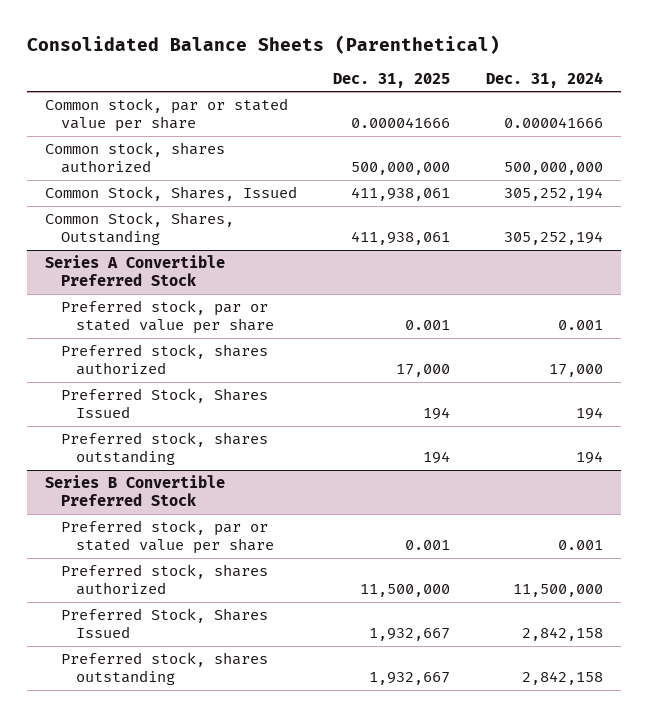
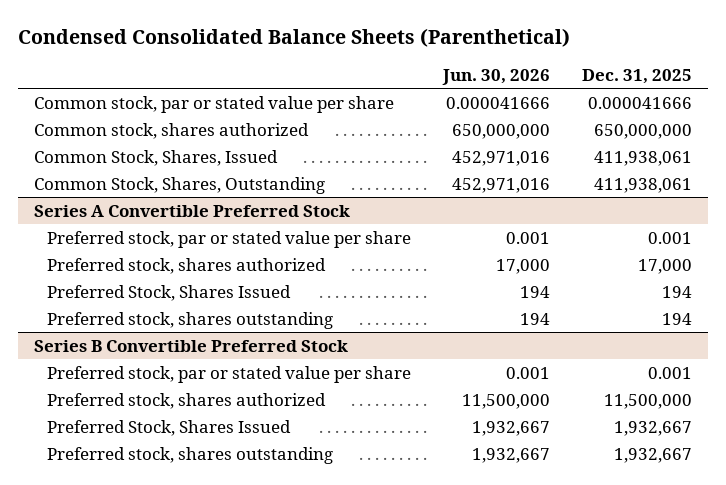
- Consolidated Balance Sheets (Parenthetical)
+ Condensed Consolidated Balance Sheets (Parenthetical)
- | Dec. 31, 2025 | Dec. 31, 2024
+ | Jun. 30, 2026 | Dec. 31, 2025
- Common stock, shares authorized | 500,000,000 | 500,000,000
+ Common stock, shares authorized | 650,000,000 | 650,000,000

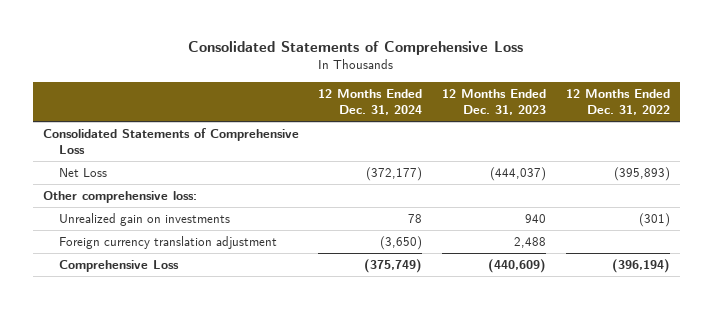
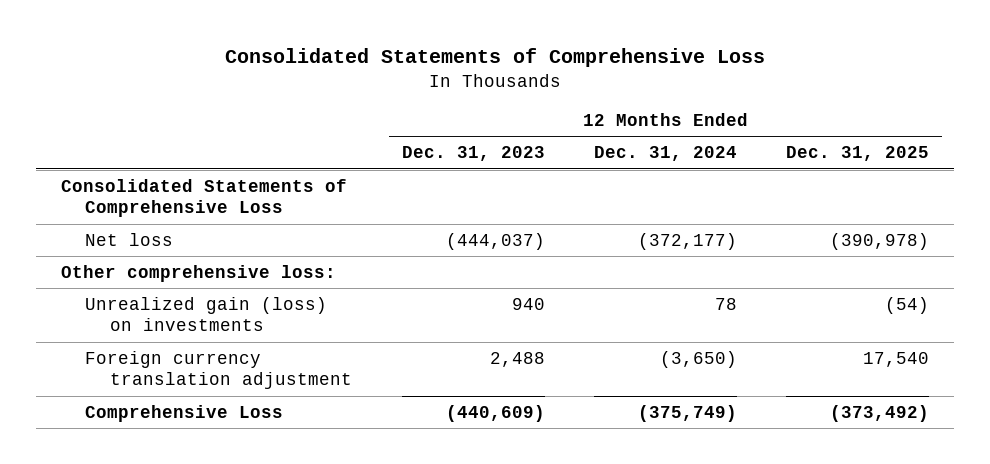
- | 12 Months Ended Dec. 31, 2024 | 12 Months Ended Dec. 31, 2023 | 12 Months Ended Dec. 31, 2022
+ | 12 Months Ended Dec. 31, 2023 | 12 Months Ended Dec. 31, 2024 | 12 Months Ended Dec. 31, 2025
- Net Loss | (372,177) | (444,037) | (395,893)
+ Net loss | (444,037) | (372,177) | (390,978)
- Unrealized gain on investments | 78 | 940 | (301)
+ Unrealized gain (loss) on investments | 940 | 78 | (54)

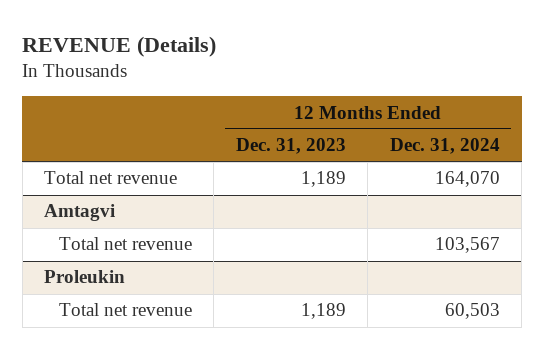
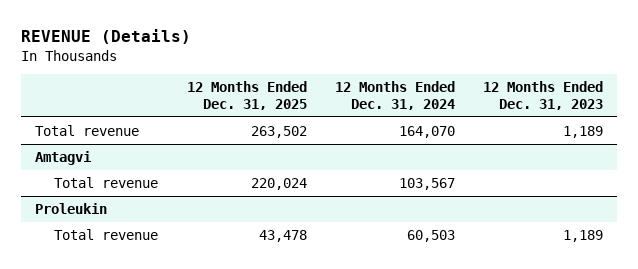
- | 12 Months Ended Dec. 31, 2023 | 12 Months Ended Dec. 31, 2024
+ | 12 Months Ended Dec. 31, 2025 | 12 Months Ended Dec. 31, 2024 | 12 Months Ended Dec. 31, 2023
- Total net revenue | 1,189 | 164,070
+ Total revenue | 263,502 | 164,070 | 1,189
@ Amtagvi
- Total net revenue | | 103,567
+ Total revenue | 220,024 | 103,567 |
@ Proleukin
- Total net revenue | 1,189 | 60,503
+ Total revenue | 43,478 | 60,503 | 1,189

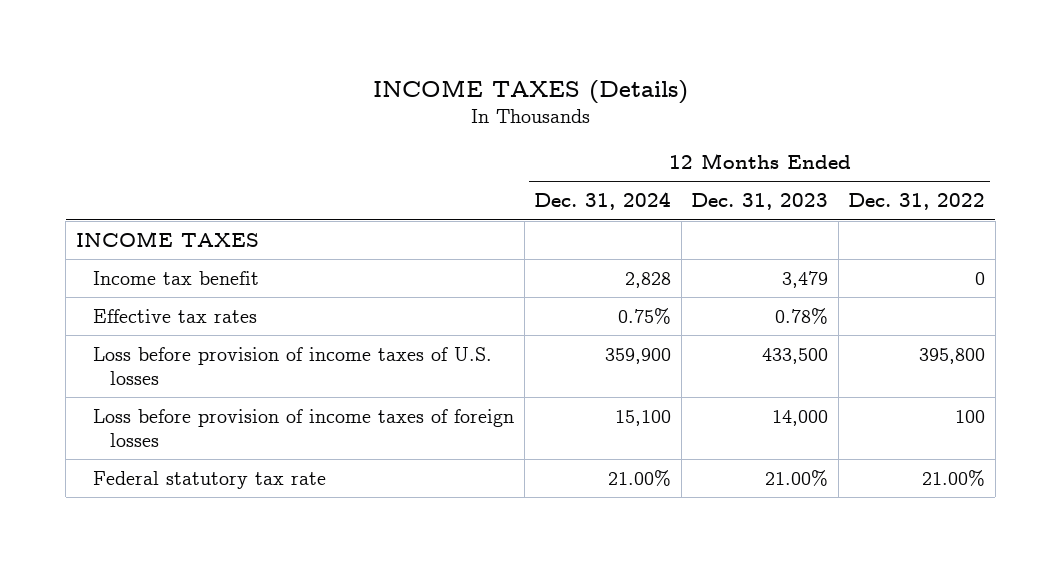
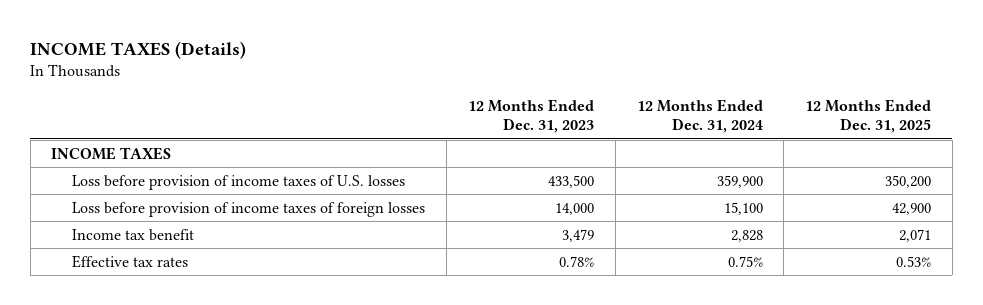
- | 12 Months Ended Dec. 31, 2024 | 12 Months Ended Dec. 31, 2023 | 12 Months Ended Dec. 31, 2022
+ | 12 Months Ended Dec. 31, 2023 | 12 Months Ended Dec. 31, 2024 | 12 Months Ended Dec. 31, 2025
- Federal statutory tax rate | 21.00% | 21.00% | 21.00%
moved down: Income tax benefit | 3,479 | 2,828 | 2,071
moved down: Effective tax rates | 0.78% | 0.75% | 0.53%

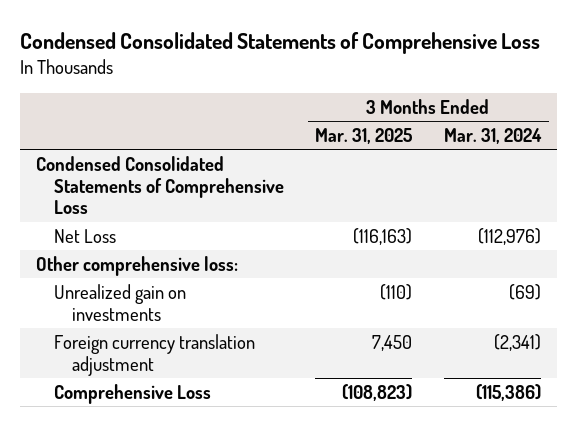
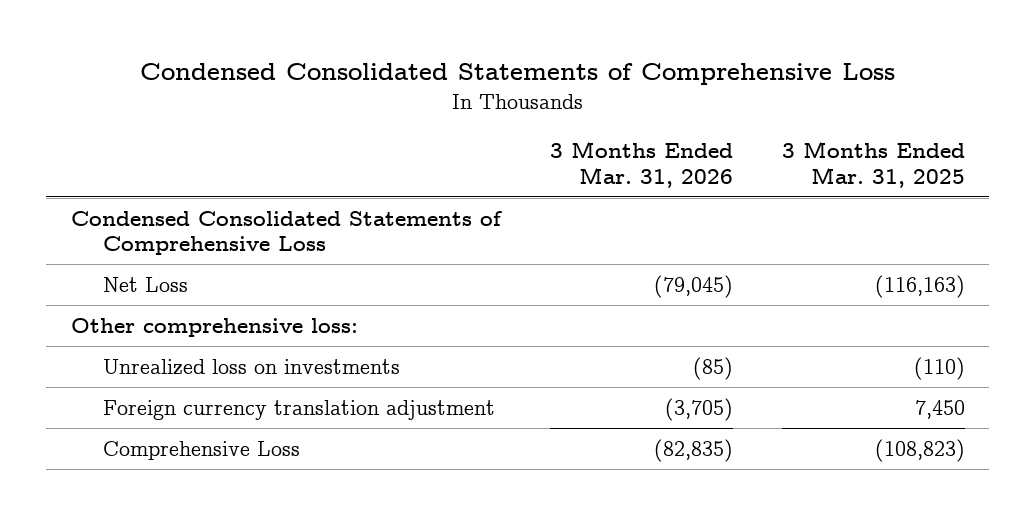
- | 3 Months Ended Mar. 31, 2025 | 3 Months Ended Mar. 31, 2024
+ | 3 Months Ended Mar. 31, 2026 | 3 Months Ended Mar. 31, 2025
- Unrealized gain on investments | (110) | (69)
+ Unrealized loss on investments | (85) | (110)

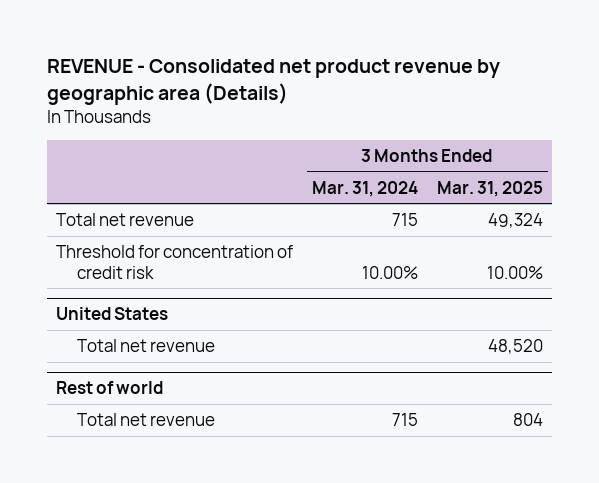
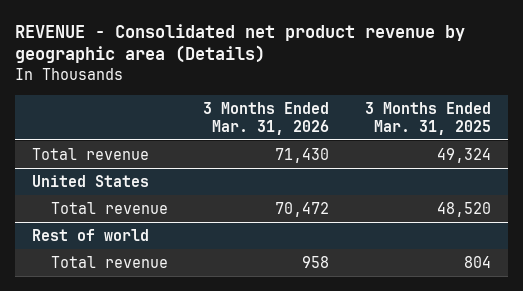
- | 3 Months Ended Mar. 31, 2024 | 3 Months Ended Mar. 31, 2025
+ | 3 Months Ended Mar. 31, 2026 | 3 Months Ended Mar. 31, 2025
- Total net revenue | 715 | 49,324
- Threshold for concentration of credit risk | 10.00% | 10.00%
+ Total revenue | 71,430 | 49,324
@ United States
- Total net revenue | | 48,520
+ Total revenue | 70,472 | 48,520
@ Rest of world
- Total net revenue | 715 | 804
+ Total revenue | 958 | 804

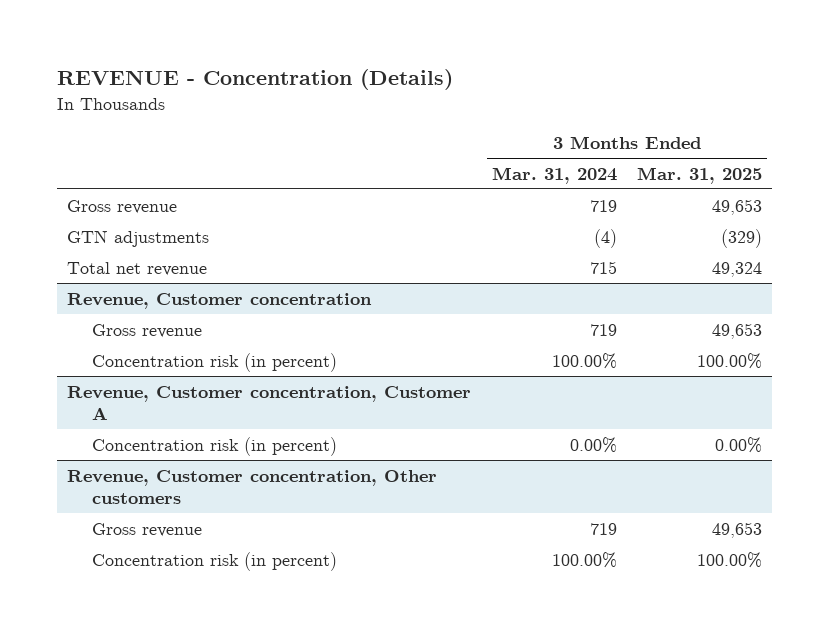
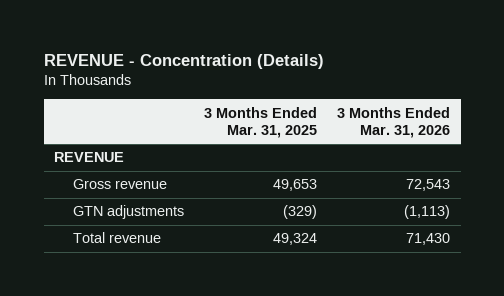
- | 3 Months Ended Mar. 31, 2024 | 3 Months Ended Mar. 31, 2025
+ | 3 Months Ended Mar. 31, 2025 | 3 Months Ended Mar. 31, 2026
+ REVENUE
- Total net revenue | 715 | 49,324
- Revenue, Customer concentration
- Gross revenue | 719 | 49,653
- Concentration risk (in percent) | 100.00% | 100.00%
- Revenue, Customer concentration, Customer A
- Concentration risk (in percent) | 0.00% | 0.00%
- Revenue, Customer concentration, Other customers
- Gross revenue | 719 | 49,653
- Concentration risk (in percent) | 100.00% | 100.00%
+ Total revenue | 49,324 | 71,430

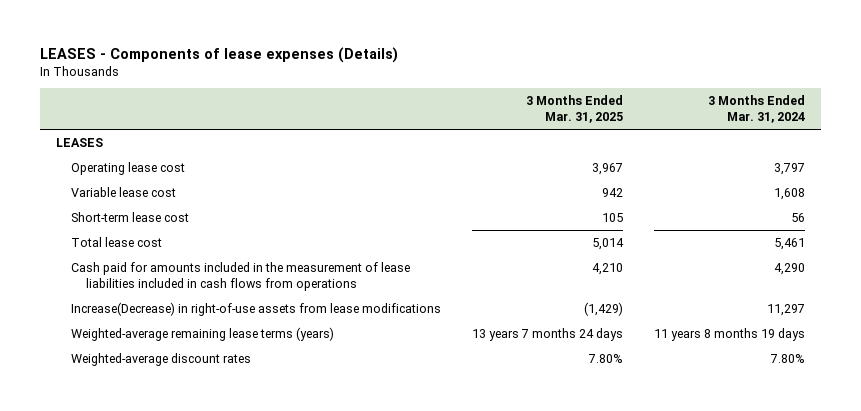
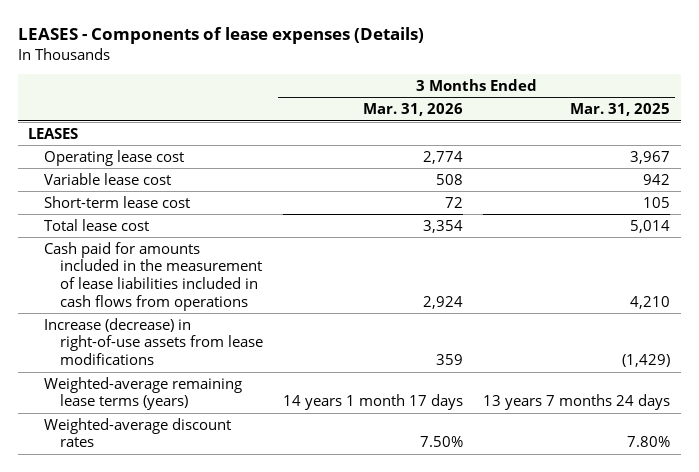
- | 3 Months Ended Mar. 31, 2025 | 3 Months Ended Mar. 31, 2024
+ | 3 Months Ended Mar. 31, 2026 | 3 Months Ended Mar. 31, 2025
- Increase(Decrease) in right-of-use assets from lease modifications | (1,429) | 11,297
+ Increase (decrease) in right-of-use assets from lease modifications | 359 | (1,429)

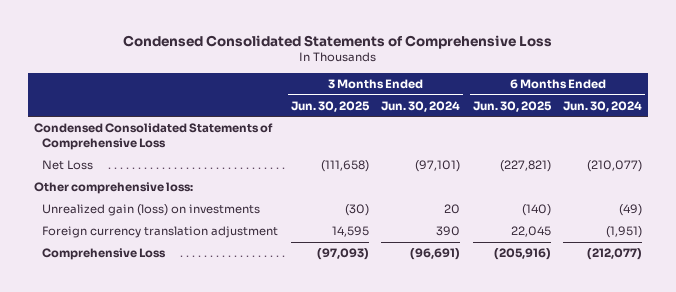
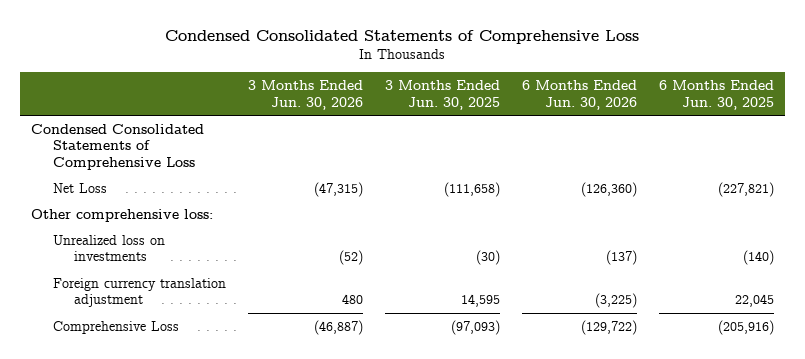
- | 3 Months Ended Jun. 30, 2025 | 3 Months Ended Jun. 30, 2024 | 6 Months Ended Jun. 30, 2025 | 6 Months Ended Jun. 30, 2024
+ | 3 Months Ended Jun. 30, 2026 | 3 Months Ended Jun. 30, 2025 | 6 Months Ended Jun. 30, 2026 | 6 Months Ended Jun. 30, 2025
- Unrealized gain (loss) on investments | (30) | 20 | (140) | (49)
+ Unrealized loss on investments | (52) | (30) | (137) | (140)

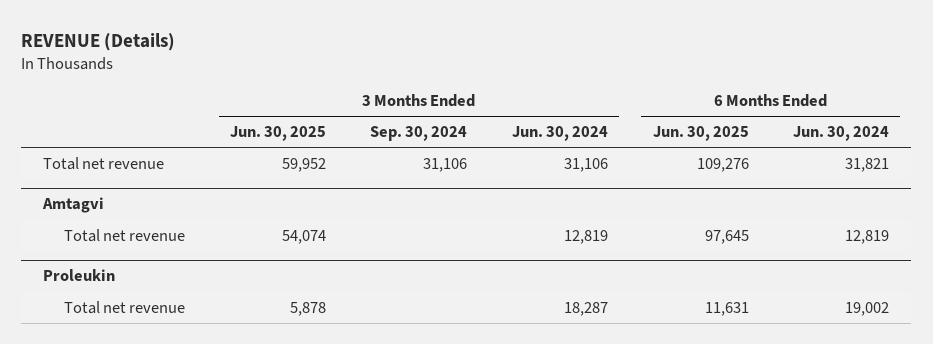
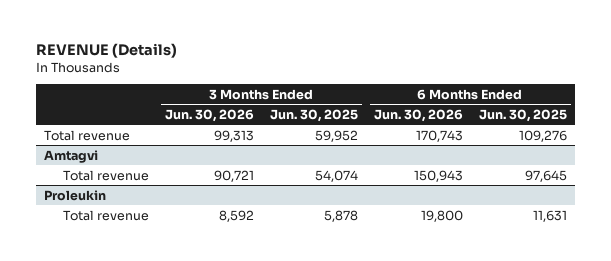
- | 3 Months Ended Jun. 30, 2025 | 3 Months Ended Sep. 30, 2024 | 3 Months Ended Jun. 30, 2024 | 6 Months Ended Jun. 30, 2025 | 6 Months Ended Jun. 30, 2024
+ | 3 Months Ended Jun. 30, 2026 | 3 Months Ended Jun. 30, 2025 | 6 Months Ended Jun. 30, 2026 | 6 Months Ended Jun. 30, 2025
- Total net revenue | 59,952 | 31,106 | 31,106 | 109,276 | 31,821
+ Total revenue | 99,313 | 59,952 | 170,743 | 109,276
@ Amtagvi
- Total net revenue | 54,074 | | 12,819 | 97,645 | 12,819
+ Total revenue | 90,721 | 54,074 | 150,943 | 97,645
@ Proleukin
- Total net revenue | 5,878 | | 18,287 | 11,631 | 19,002
+ Total revenue | 8,592 | 5,878 | 19,800 | 11,631

